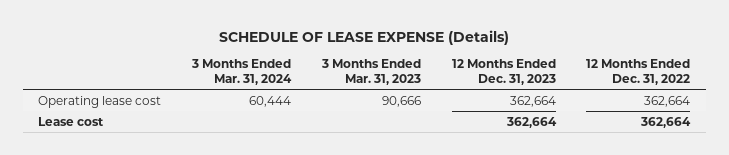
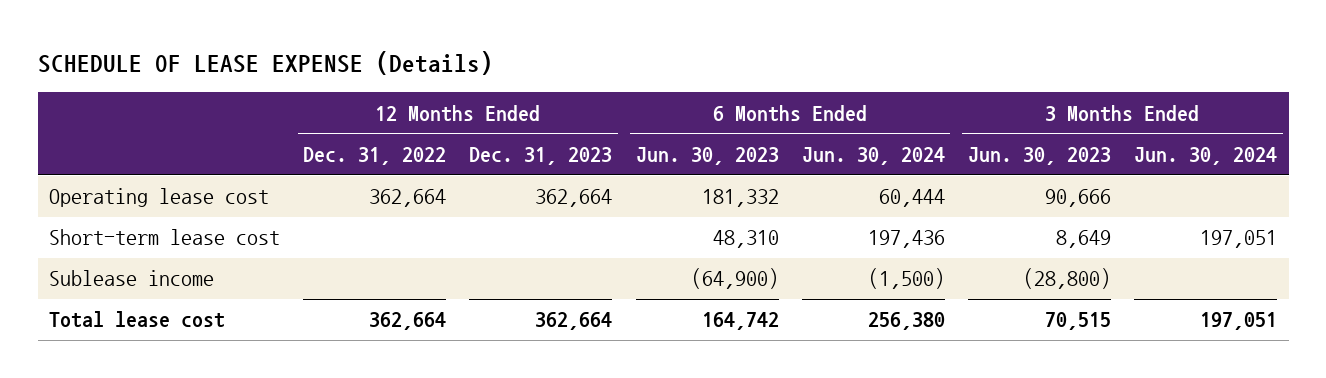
- | 3 Months Ended Mar. 31, 2024 | 3 Months Ended Mar. 31, 2023 | 12 Months Ended Dec. 31, 2023 | 12 Months Ended Dec. 31, 2022
+ | 12 Months Ended Dec. 31, 2022 | 12 Months Ended Dec. 31, 2023 | 6 Months Ended Jun. 30, 2023 | 6 Months Ended Jun. 30, 2024 | 3 Months Ended Jun. 30, 2023 | 3 Months Ended Jun. 30, 2024
- Lease cost | | | 362,664 | 362,664
+ Short-term lease cost | | | 48,310 | 197,436 | 8,649 | 197,051
+ Sublease income | | | (64,900) | (1,500) | (28,800) |
+ Total lease cost | 362,664 | 362,664 | 164,742 | 256,380 | 70,515 | 197,051

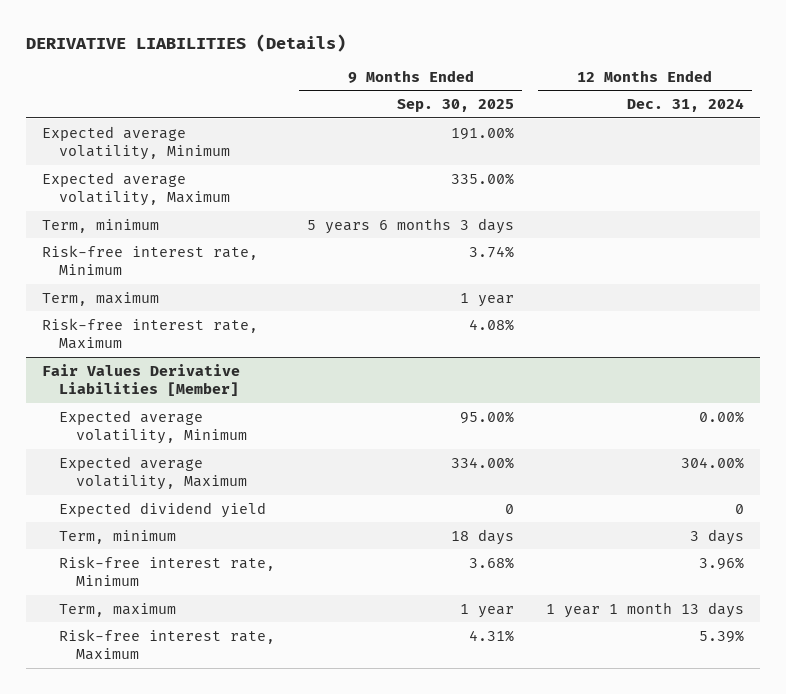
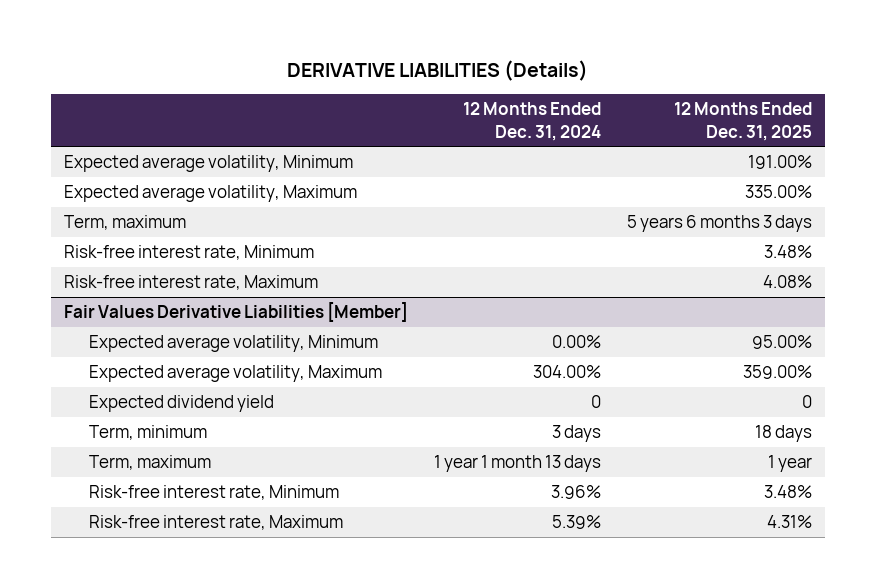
- | 9 Months Ended Sep. 30, 2025 | 12 Months Ended Dec. 31, 2024
+ | 12 Months Ended Dec. 31, 2024 | 12 Months Ended Dec. 31, 2025
- Term, minimum | 5 years 6 months 3 days |
moved down: Risk-free interest rate, Minimum | | 3.48%
@ Fair Values Derivative Liabilities [Member]
moved down: Risk-free interest rate, Minimum | 3.96% | 3.48%

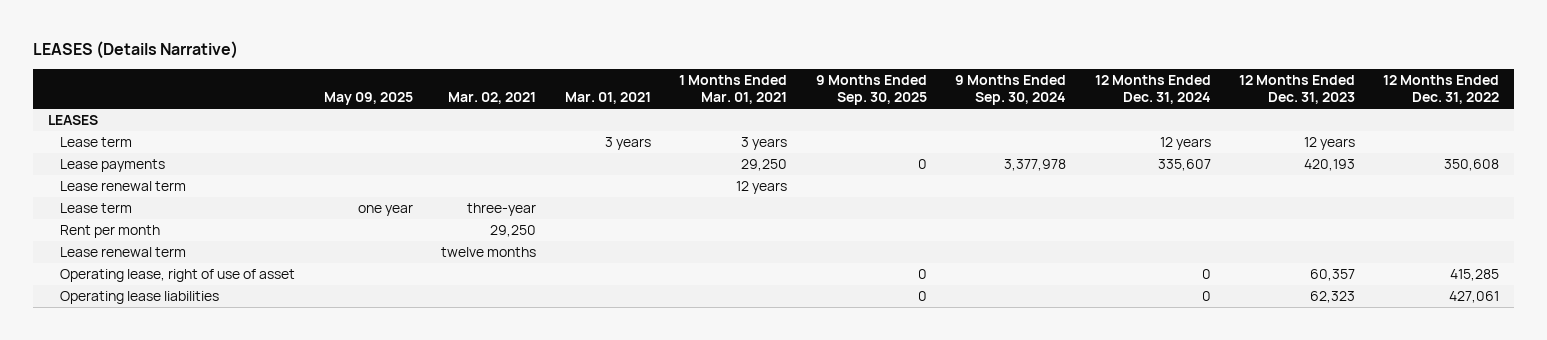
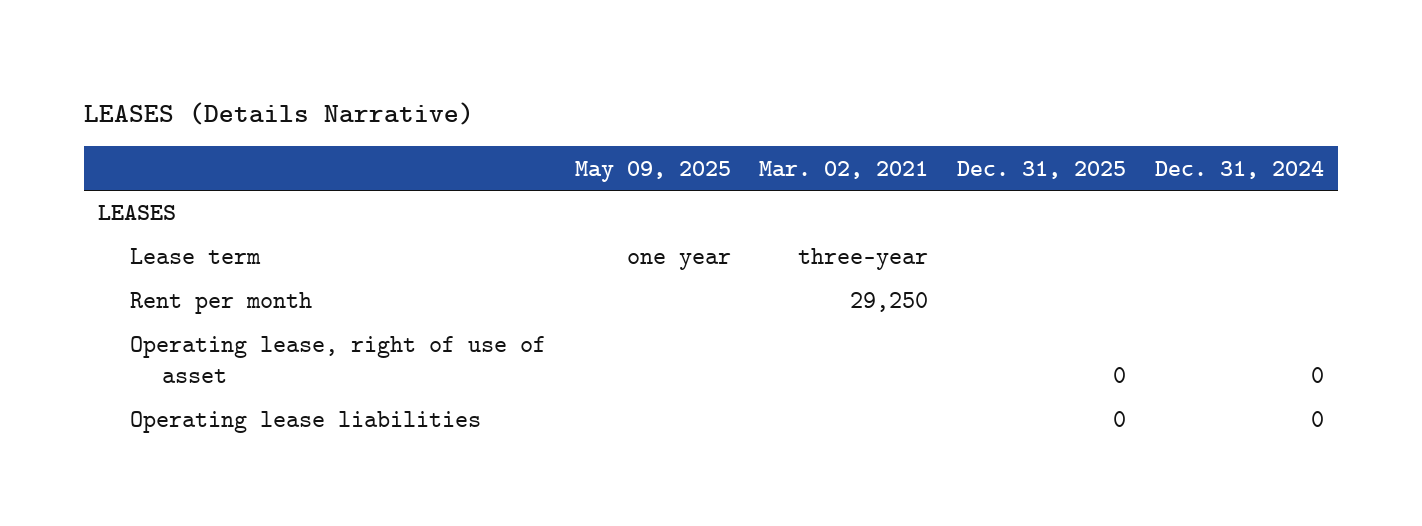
- | May 09, 2025 | Mar. 02, 2021 | Mar. 01, 2021 | 1 Months Ended Mar. 01, 2021 | 9 Months Ended Sep. 30, 2025 | 9 Months Ended Sep. 30, 2024 | 12 Months Ended Dec. 31, 2024 | 12 Months Ended Dec. 31, 2023 | 12 Months Ended Dec. 31, 2022
+ | May 09, 2025 | Mar. 02, 2021 | Dec. 31, 2025 | Dec. 31, 2024
- Lease term | | | 3 years | 3 years | | | 12 years | 12 years |
- Lease payments | | | | 29,250 | 0 | 3,377,978 | 335,607 | 420,193 | 350,608
- Lease renewal term | | | | 12 years | | | | |
- Lease renewal term | | twelve months | | | | | | |

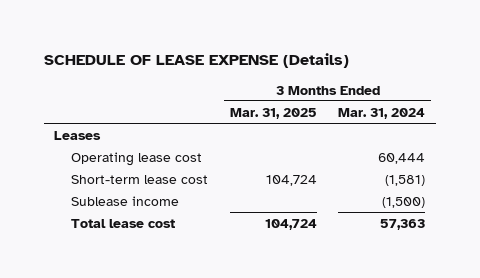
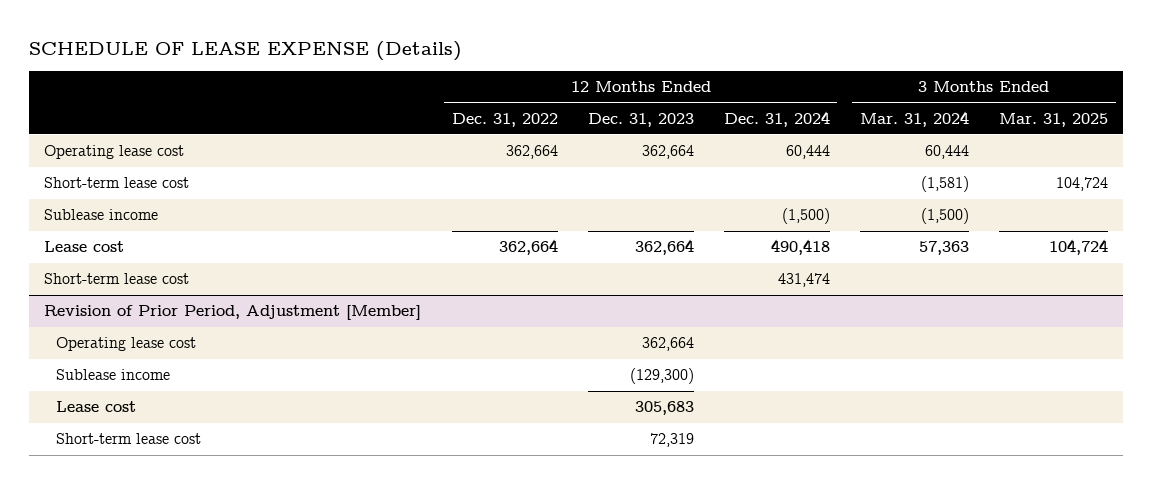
- | 3 Months Ended Mar. 31, 2025 | 3 Months Ended Mar. 31, 2024
+ | 12 Months Ended Dec. 31, 2022 | 12 Months Ended Dec. 31, 2023 | 12 Months Ended Dec. 31, 2024 | 3 Months Ended Mar. 31, 2024 | 3 Months Ended Mar. 31, 2025
- Leases
- Total lease cost | 104,724 | 57,363
+ Lease cost | 362,664 | 362,664 | 490,418 | 57,363 | 104,724
+ Short-term lease cost | | | 431,474 | |
+ Revision of Prior Period, Adjustment [Member]
+ Operating lease cost | | 362,664 | | |
+ Sublease income | | (129,300) | | |
+ Lease cost | | 305,683 | | |
+ Short-term lease cost | | 72,319 | | |

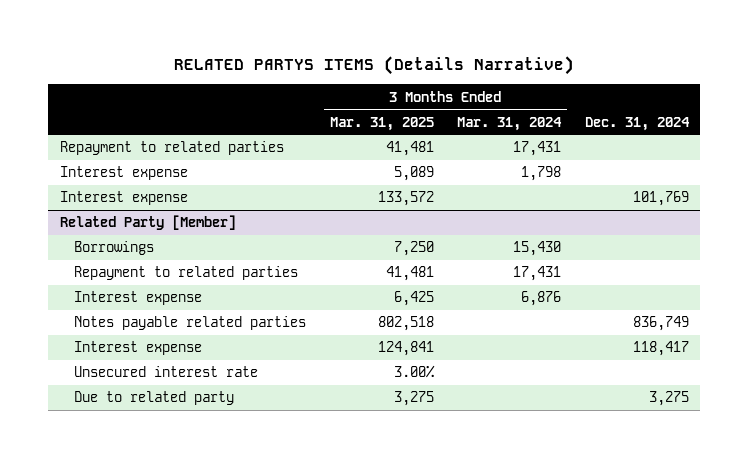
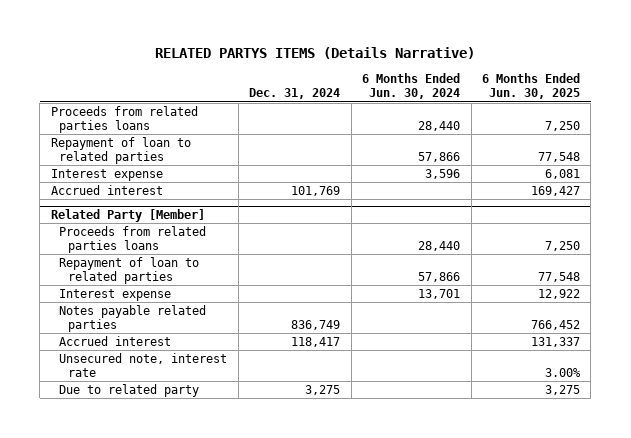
- | 3 Months Ended Mar. 31, 2025 | 3 Months Ended Mar. 31, 2024 | Dec. 31, 2024
+ | Dec. 31, 2024 | 6 Months Ended Jun. 30, 2024 | 6 Months Ended Jun. 30, 2025
- Repayment to related parties | 41,481 | 17,431 |
+ Proceeds from related parties loans | | 28,440 | 7,250
+ Repayment of loan to related parties | | 57,866 | 77,548
- Interest expense | 133,572 | | 101,769
+ Accrued interest | 101,769 | | 169,427
@ Related Party [Member]
- Borrowings | 7,250 | 15,430 |
- Repayment to related parties | 41,481 | 17,431 |
+ Proceeds from related parties loans | | 28,440 | 7,250
+ Repayment of loan to related parties | | 57,866 | 77,548
- Interest expense | 124,841 | | 118,417
- Unsecured interest rate | 3.00% | |
+ Accrued interest | 118,417 | | 131,337
+ Unsecured note, interest rate | | | 3.00%

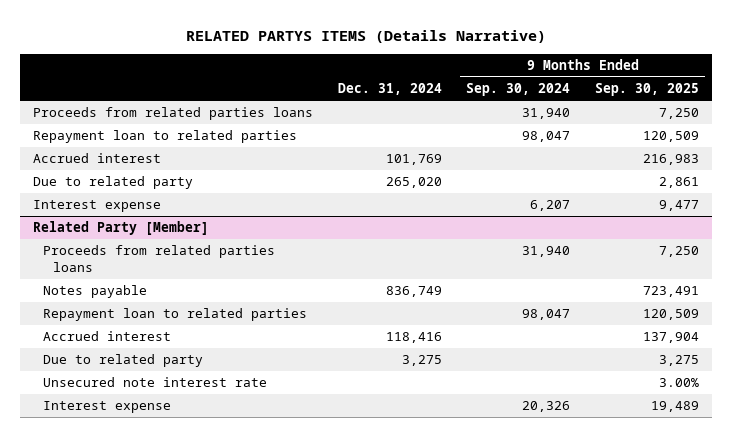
- | Dec. 31, 2024 | 6 Months Ended Jun. 30, 2024 | 6 Months Ended Jun. 30, 2025
+ | Dec. 31, 2024 | 9 Months Ended Sep. 30, 2024 | 9 Months Ended Sep. 30, 2025
- Repayment of loan to related parties | | 57,866 | 77,548
+ Repayment loan to related parties | | 98,047 | 120,509
+ Due to related party | 265,020 | | 2,861
moved down: Interest expense | | 6,207 | 9,477
@ Related Party [Member]
- Repayment of loan to related parties | | 57,866 | 77,548
- Notes payable related parties | 836,749 | | 766,452
- Accrued interest | 118,417 | | 131,337
- Unsecured note, interest rate | | | 3.00%
+ Notes payable | 836,749 | | 723,491
+ Repayment loan to related parties | | 98,047 | 120,509
+ Accrued interest | 118,416 | | 137,904
+ Unsecured note interest rate | | | 3.00%
moved down: Interest expense | | 20,326 | 19,489

